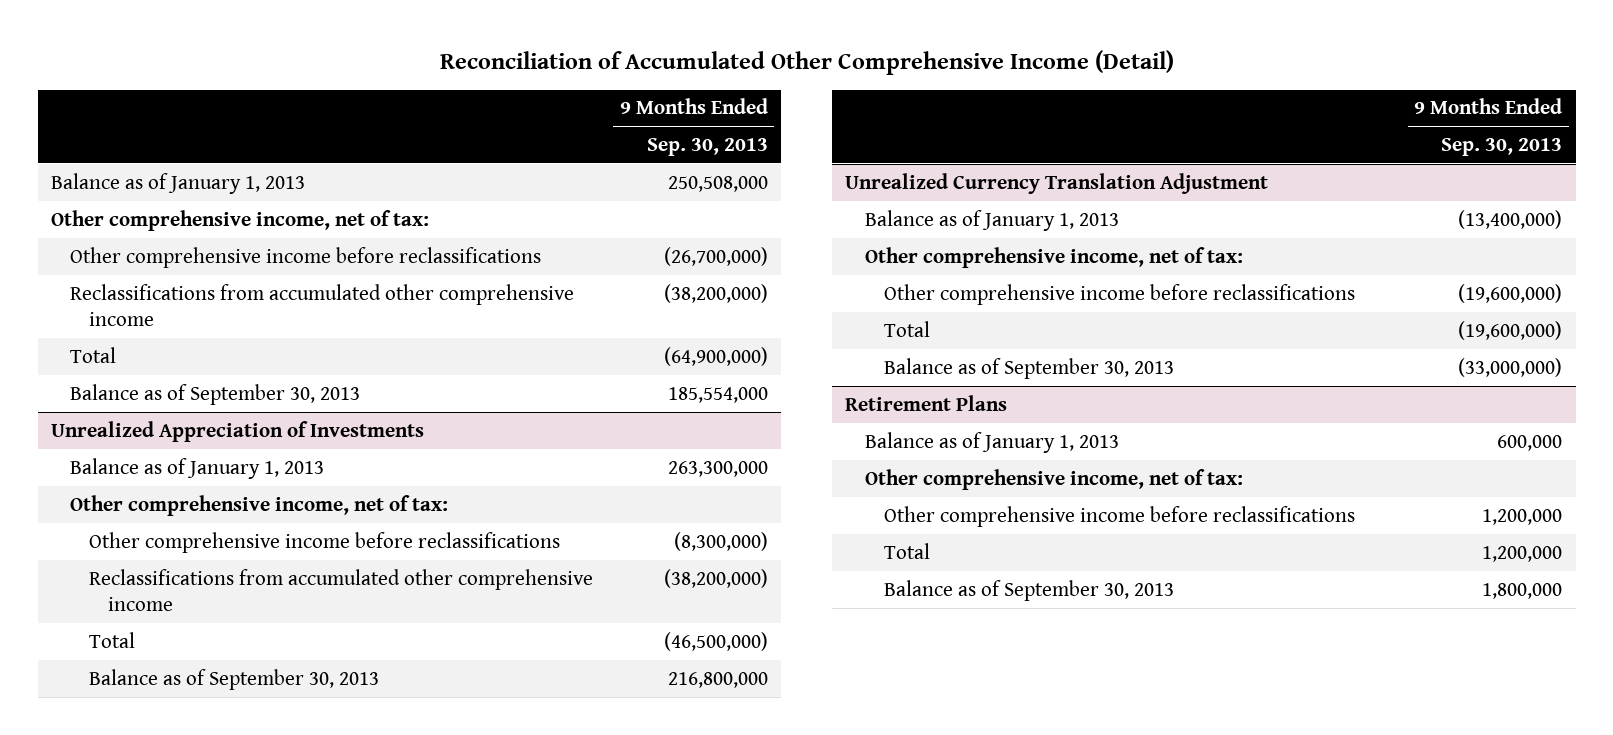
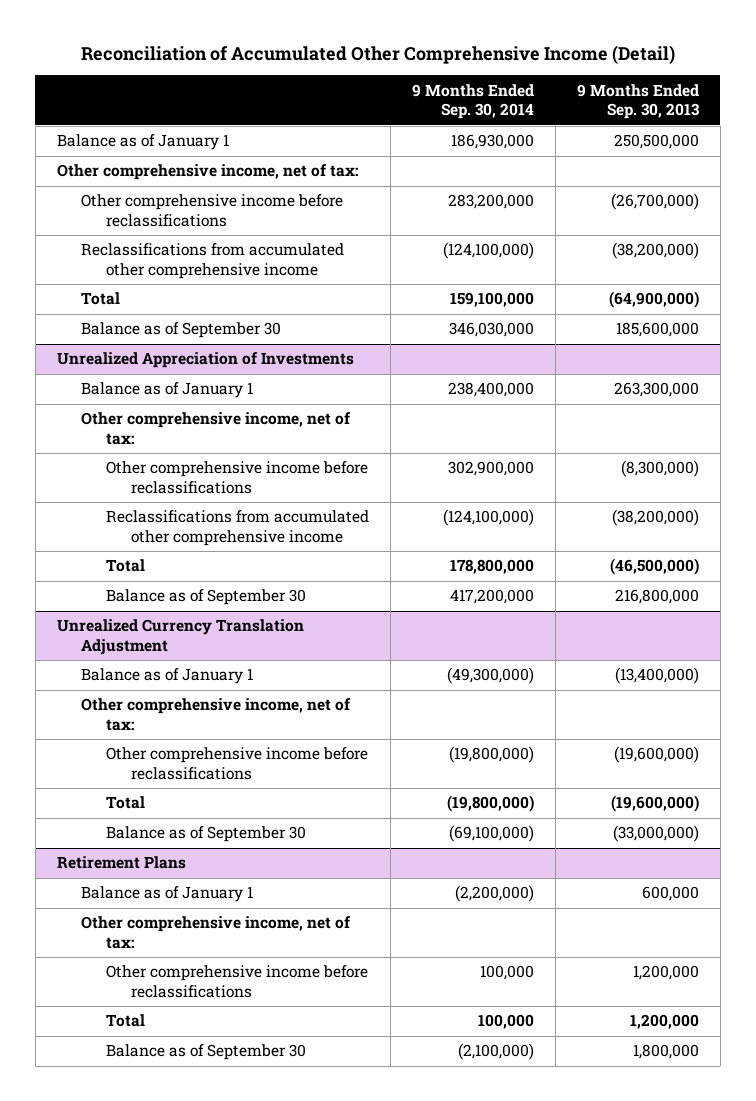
- | 9 Months Ended Sep. 30, 2013
+ | 9 Months Ended Sep. 30, 2014 | 9 Months Ended Sep. 30, 2013
- Balance as of January 1, 2013 | 250,508,000
+ Balance as of January 1 | 186,930,000 | 250,500,000
- Balance as of September 30, 2013 | 185,554,000
+ Balance as of September 30 | 346,030,000 | 185,600,000
@ Unrealized Appreciation of Investments
- Balance as of January 1, 2013 | 263,300,000
+ Balance as of January 1 | 238,400,000 | 263,300,000
- Balance as of September 30, 2013 | 216,800,000
+ Balance as of September 30 | 417,200,000 | 216,800,000
@ Unrealized Currency Translation Adjustment
- Balance as of January 1, 2013 | (13,400,000)
+ Balance as of January 1 | (49,300,000) | (13,400,000)
- Balance as of September 30, 2013 | (33,000,000)
+ Balance as of September 30 | (69,100,000) | (33,000,000)
@ Retirement Plans
- Balance as of January 1, 2013 | 600,000
+ Balance as of January 1 | (2,200,000) | 600,000
- Balance as of September 30, 2013 | 1,800,000
+ Balance as of September 30 | (2,100,000) | 1,800,000

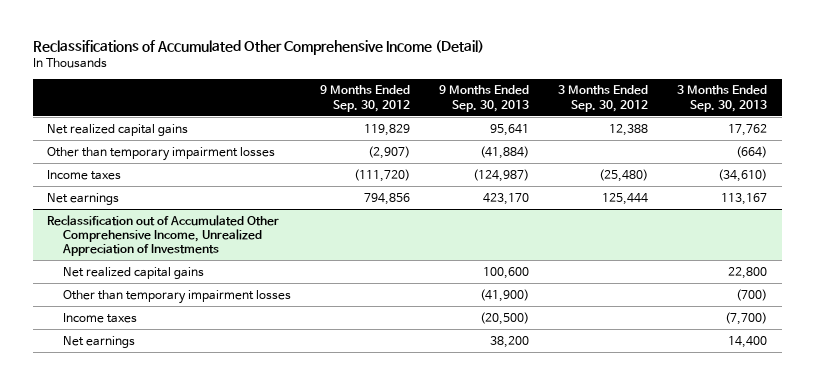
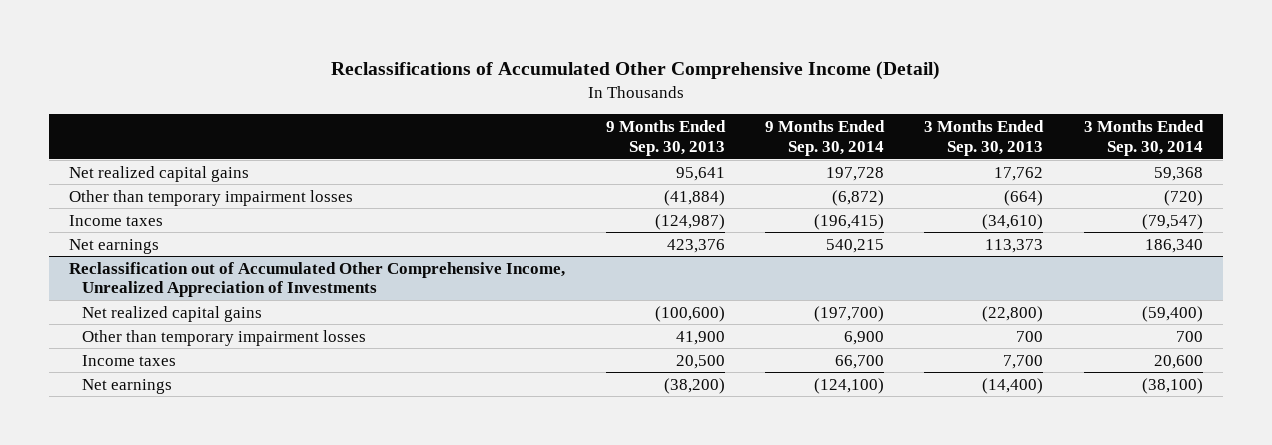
- | 9 Months Ended Sep. 30, 2012 | 9 Months Ended Sep. 30, 2013 | 3 Months Ended Sep. 30, 2012 | 3 Months Ended Sep. 30, 2013
+ | 9 Months Ended Sep. 30, 2013 | 9 Months Ended Sep. 30, 2014 | 3 Months Ended Sep. 30, 2013 | 3 Months Ended Sep. 30, 2014
- Net earnings | 794,856 | 423,170 | 125,444 | 113,167
+ Net earnings | 423,376 | 540,215 | 113,373 | 186,340
@ Reclassification out of Accumulated Other Comprehensive Income, Unrealized Appreciation of Investments
- Net realized capital gains | | 100,600 | | 22,800
- Other than temporary impairment losses | | (41,900) | | (700)
- Income taxes | | (20,500) | | (7,700)
- Net earnings | | 38,200 | | 14,400
+ Net realized capital gains | (100,600) | (197,700) | (22,800) | (59,400)
+ Other than temporary impairment losses | 41,900 | 6,900 | 700 | 700
+ Income taxes | 20,500 | 66,700 | 7,700 | 20,600
+ Net earnings | (38,200) | (124,100) | (14,400) | (38,100)

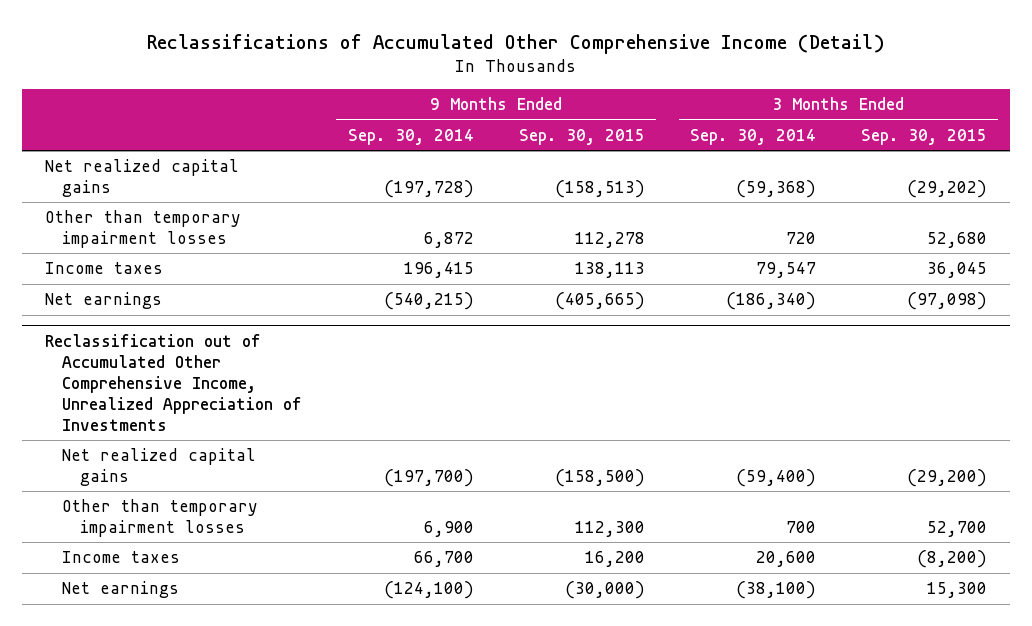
- | 9 Months Ended Sep. 30, 2013 | 9 Months Ended Sep. 30, 2014 | 3 Months Ended Sep. 30, 2013 | 3 Months Ended Sep. 30, 2014
+ | 9 Months Ended Sep. 30, 2014 | 9 Months Ended Sep. 30, 2015 | 3 Months Ended Sep. 30, 2014 | 3 Months Ended Sep. 30, 2015
- Net realized capital gains | 95,641 | 197,728 | 17,762 | 59,368
- Other than temporary impairment losses | (41,884) | (6,872) | (664) | (720)
- Income taxes | (124,987) | (196,415) | (34,610) | (79,547)
- Net earnings | 423,376 | 540,215 | 113,373 | 186,340
+ Net realized capital gains | (197,728) | (158,513) | (59,368) | (29,202)
+ Other than temporary impairment losses | 6,872 | 112,278 | 720 | 52,680
+ Income taxes | 196,415 | 138,113 | 79,547 | 36,045
+ Net earnings | (540,215) | (405,665) | (186,340) | (97,098)

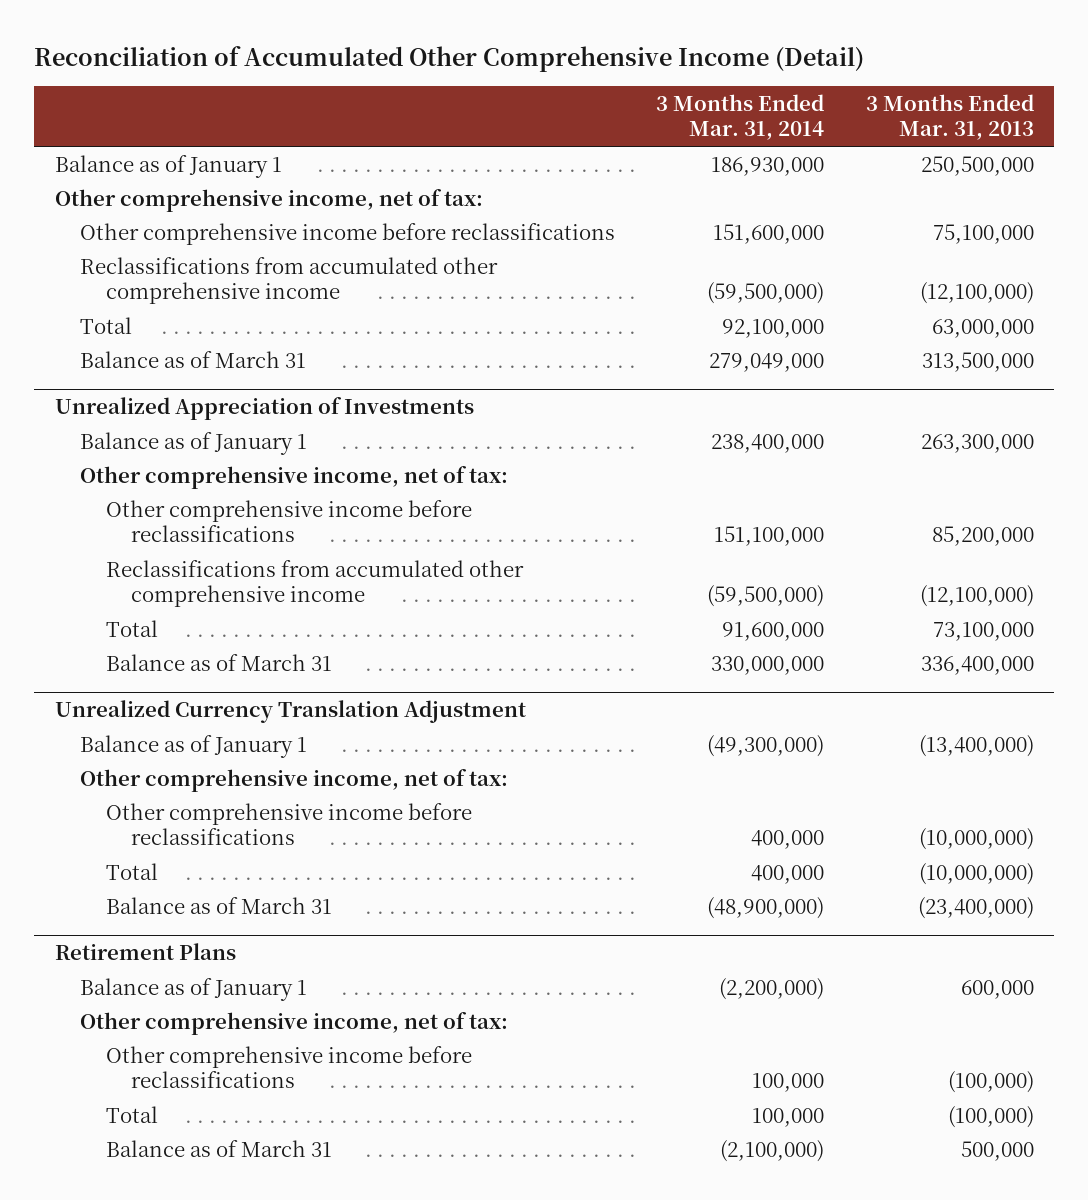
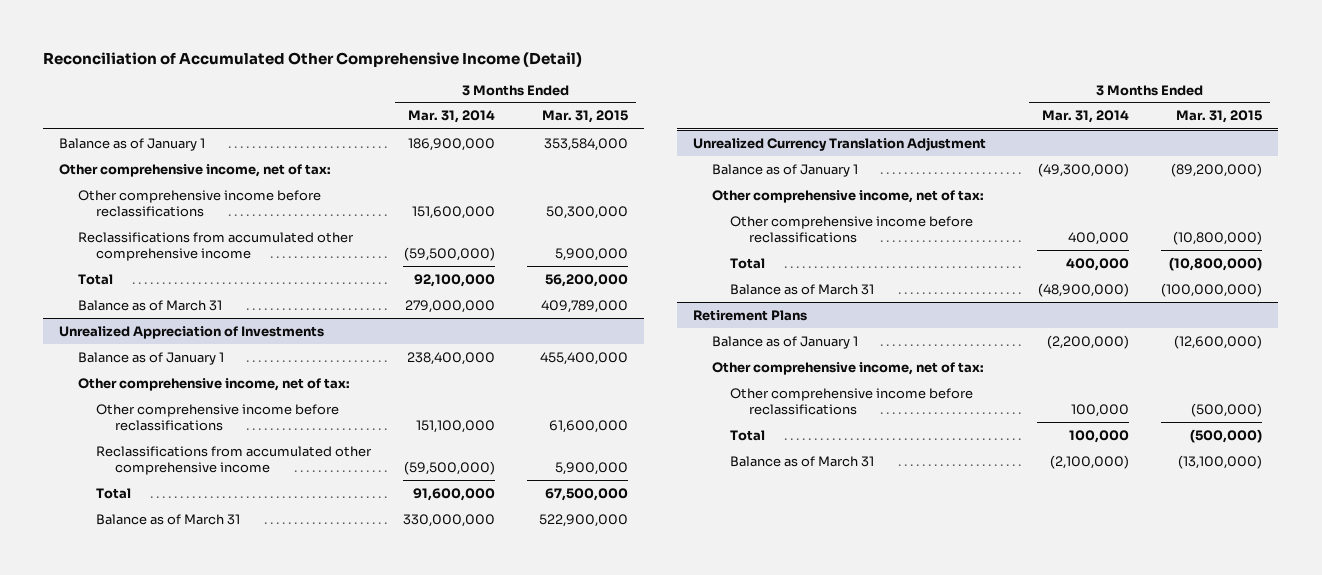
- | 3 Months Ended Mar. 31, 2014 | 3 Months Ended Mar. 31, 2013
+ | 3 Months Ended Mar. 31, 2014 | 3 Months Ended Mar. 31, 2015
- Balance as of January 1 | 186,930,000 | 250,500,000
+ Balance as of January 1 | 186,900,000 | 353,584,000
- Balance as of March 31 | 279,049,000 | 313,500,000
+ Balance as of March 31 | 279,000,000 | 409,789,000

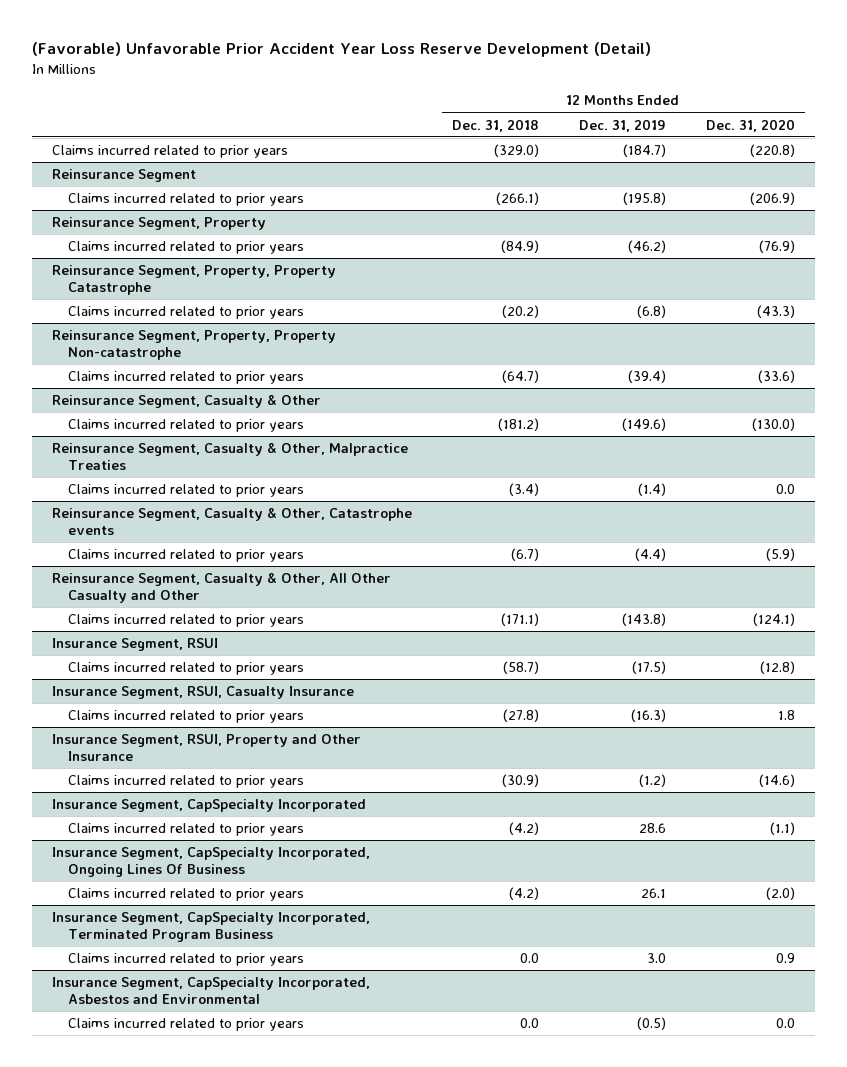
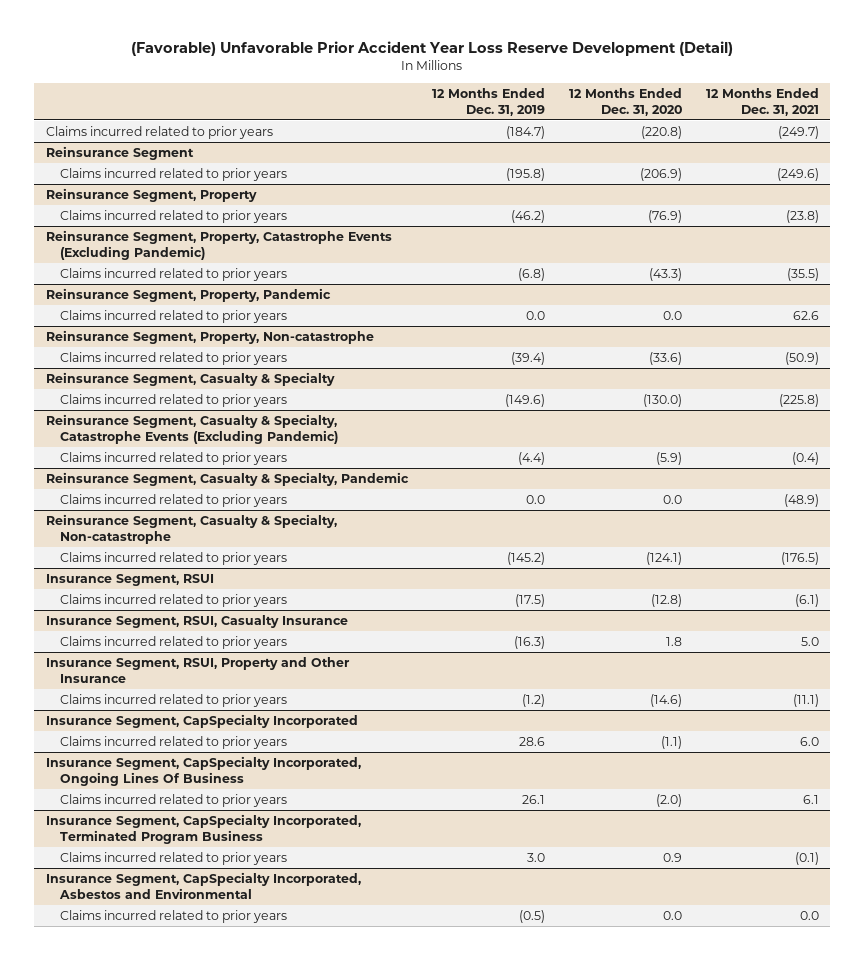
- | 12 Months Ended Dec. 31, 2018 | 12 Months Ended Dec. 31, 2019 | 12 Months Ended Dec. 31, 2020
+ | 12 Months Ended Dec. 31, 2019 | 12 Months Ended Dec. 31, 2020 | 12 Months Ended Dec. 31, 2021
- Reinsurance Segment, Property, Property Catastrophe
+ Reinsurance Segment, Property, Catastrophe Events (Excluding Pandemic)
- Reinsurance Segment, Property, Property Non-catastrophe
+ Reinsurance Segment, Property, Pandemic
+ Claims incurred related to prior years | 0.0 | 0.0 | 62.6
+ Reinsurance Segment, Property, Non-catastrophe
- Reinsurance Segment, Casualty & Other
+ Reinsurance Segment, Casualty & Specialty
- Reinsurance Segment, Casualty & Other, Malpractice Treaties
- Claims incurred related to prior years | (3.4) | (1.4) | 0.0
- Reinsurance Segment, Casualty & Other, Catastrophe events
+ Reinsurance Segment, Casualty & Specialty, Catastrophe Events (Excluding Pandemic)
- Reinsurance Segment, Casualty & Other, All Other Casualty and Other
- Claims incurred related to prior years | (171.1) | (143.8) | (124.1)
+ Reinsurance Segment, Casualty & Specialty, Pandemic
+ Claims incurred related to prior years | 0.0 | 0.0 | (48.9)
+ Reinsurance Segment, Casualty & Specialty, Non-catastrophe
+ Claims incurred related to prior years | (145.2) | (124.1) | (176.5)

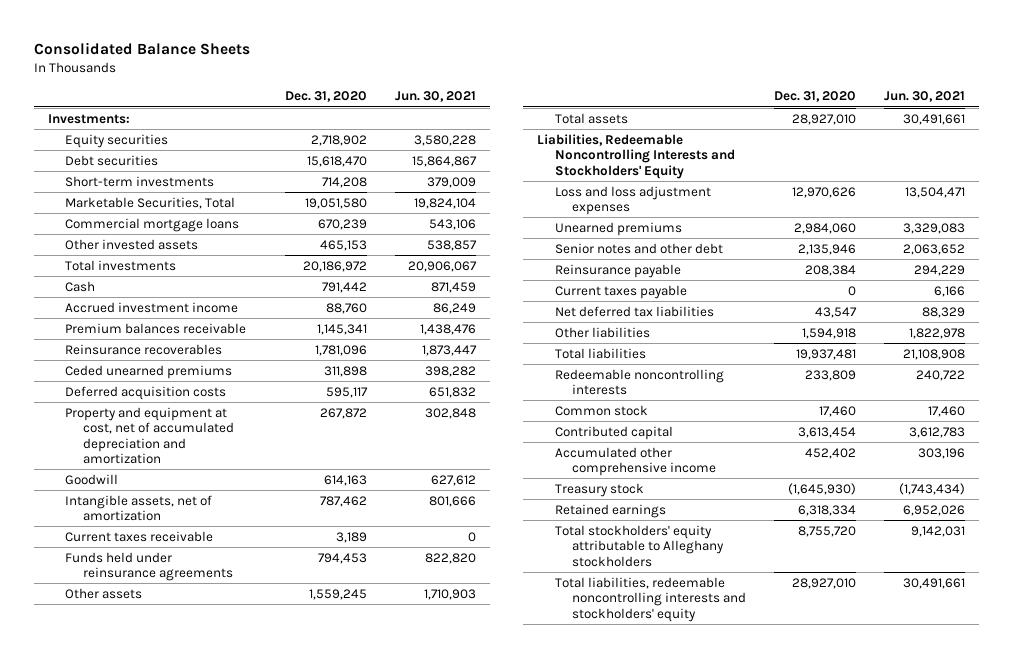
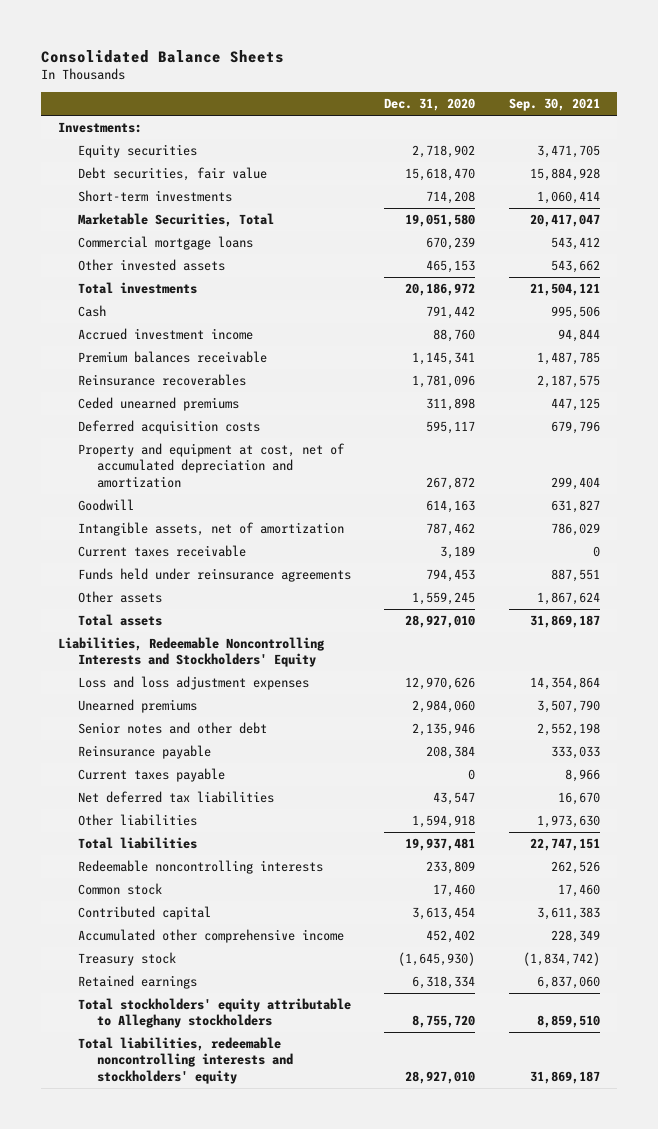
- | Dec. 31, 2020 | Jun. 30, 2021
+ | Dec. 31, 2020 | Sep. 30, 2021
- Debt securities | 15,618,470 | 15,864,867
+ Debt securities, fair value | 15,618,470 | 15,884,928

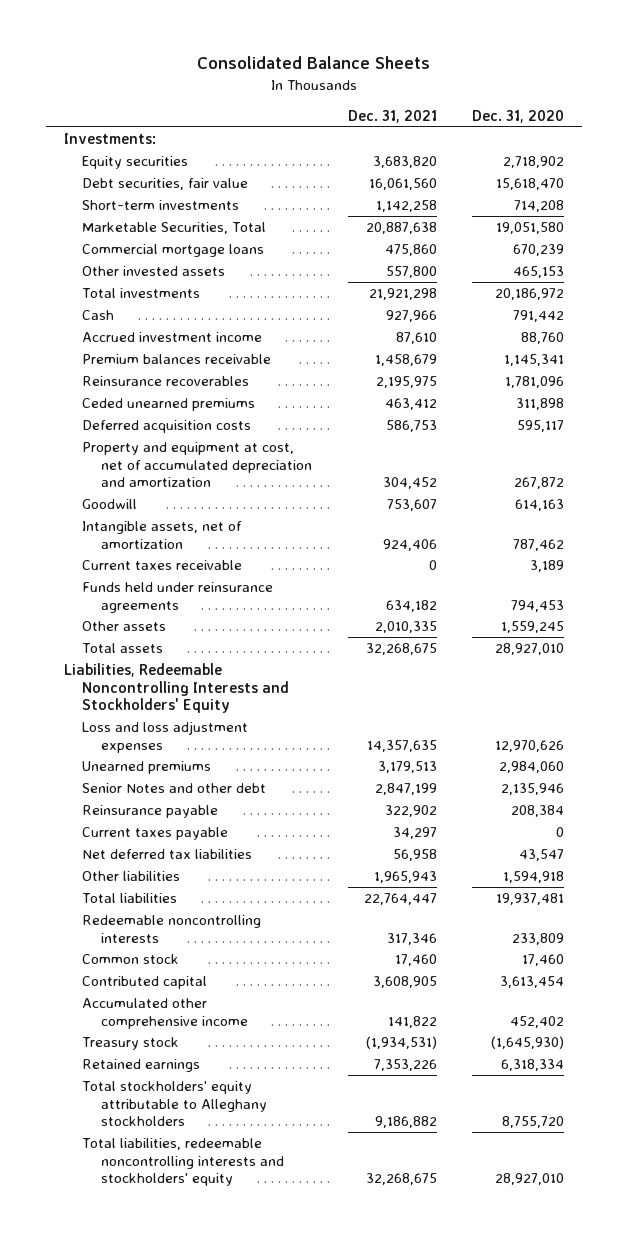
- | Dec. 31, 2020 | Sep. 30, 2021
+ | Dec. 31, 2021 | Dec. 31, 2020
- Senior notes and other debt | 2,135,946 | 2,552,198
+ Senior Notes and other debt | 2,847,199 | 2,135,946

